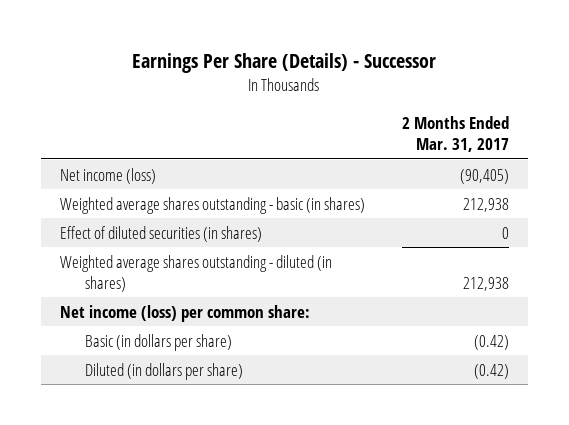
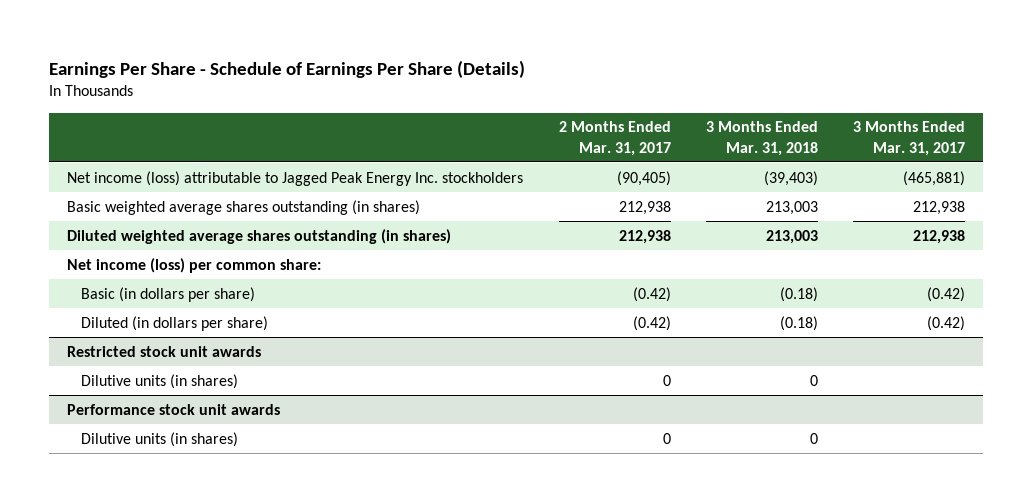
- Earnings Per Share (Details) - Successor
+ Earnings Per Share - Schedule of Earnings Per Share (Details)
- | 2 Months Ended Mar. 31, 2017
+ | 2 Months Ended Mar. 31, 2017 | 3 Months Ended Mar. 31, 2018 | 3 Months Ended Mar. 31, 2017
- Net income (loss) | (90,405)
- Weighted average shares outstanding - basic (in shares) | 212,938
- Effect of diluted securities (in shares) | 0
- Weighted average shares outstanding - diluted (in shares) | 212,938
+ Net income (loss) attributable to Jagged Peak Energy Inc. stockholders | (90,405) | (39,403) | (465,881)
+ Basic weighted average shares outstanding (in shares) | 212,938 | 213,003 | 212,938
+ Diluted weighted average shares outstanding (in shares) | 212,938 | 213,003 | 212,938
+ Restricted stock unit awards
+ Dilutive units (in shares) | 0 | 0 |
+ Performance stock unit awards
+ Dilutive units (in shares) | 0 | 0 |

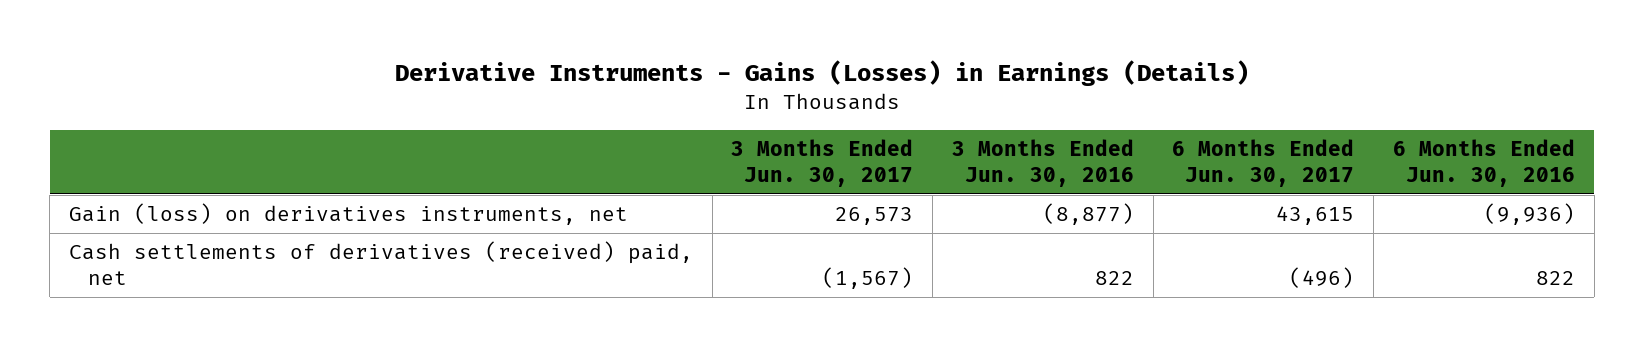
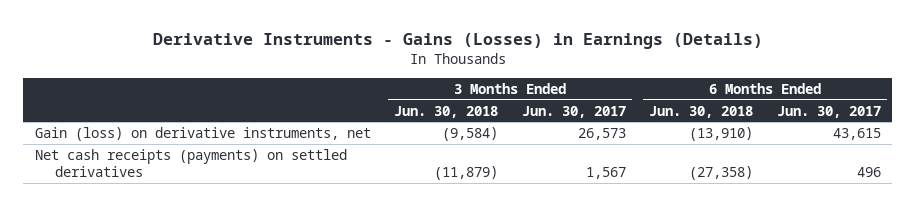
- | 3 Months Ended Jun. 30, 2017 | 3 Months Ended Jun. 30, 2016 | 6 Months Ended Jun. 30, 2017 | 6 Months Ended Jun. 30, 2016
+ | 3 Months Ended Jun. 30, 2018 | 3 Months Ended Jun. 30, 2017 | 6 Months Ended Jun. 30, 2018 | 6 Months Ended Jun. 30, 2017
- Gain (loss) on derivatives instruments, net | 26,573 | (8,877) | 43,615 | (9,936)
- Cash settlements of derivatives (received) paid, net | (1,567) | 822 | (496) | 822
+ Gain (loss) on derivative instruments, net | (9,584) | 26,573 | (13,910) | 43,615
+ Net cash receipts (payments) on settled derivatives | (11,879) | 1,567 | (27,358) | 496

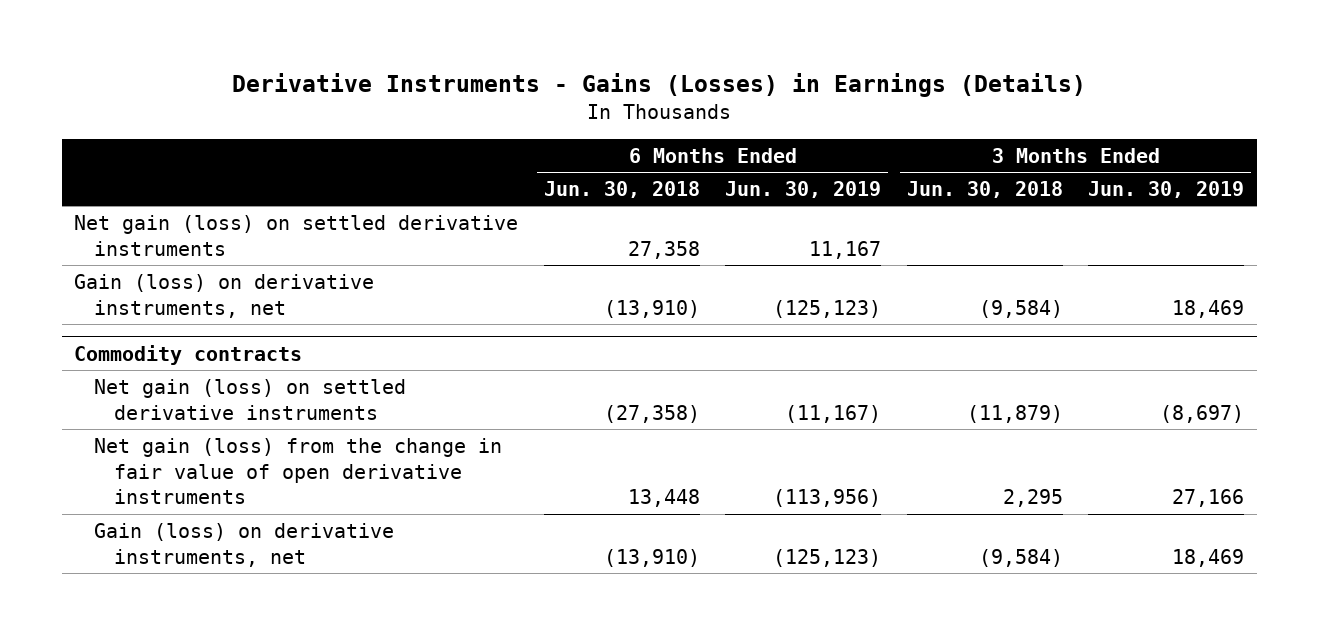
- | 3 Months Ended Jun. 30, 2018 | 3 Months Ended Jun. 30, 2017 | 6 Months Ended Jun. 30, 2018 | 6 Months Ended Jun. 30, 2017
+ | 6 Months Ended Jun. 30, 2018 | 6 Months Ended Jun. 30, 2019 | 3 Months Ended Jun. 30, 2018 | 3 Months Ended Jun. 30, 2019
+ Net gain (loss) on settled derivative instruments | 27,358 | 11,167 | |
- Net cash receipts (payments) on settled derivatives | (11,879) | 1,567 | (27,358) | 496
+ Commodity contracts
+ Net gain (loss) on settled derivative instruments | (27,358) | (11,167) | (11,879) | (8,697)
+ Net gain (loss) from the change in fair value of open derivative instruments | 13,448 | (113,956) | 2,295 | 27,166
+ Gain (loss) on derivative instruments, net | (13,910) | (125,123) | (9,584) | 18,469

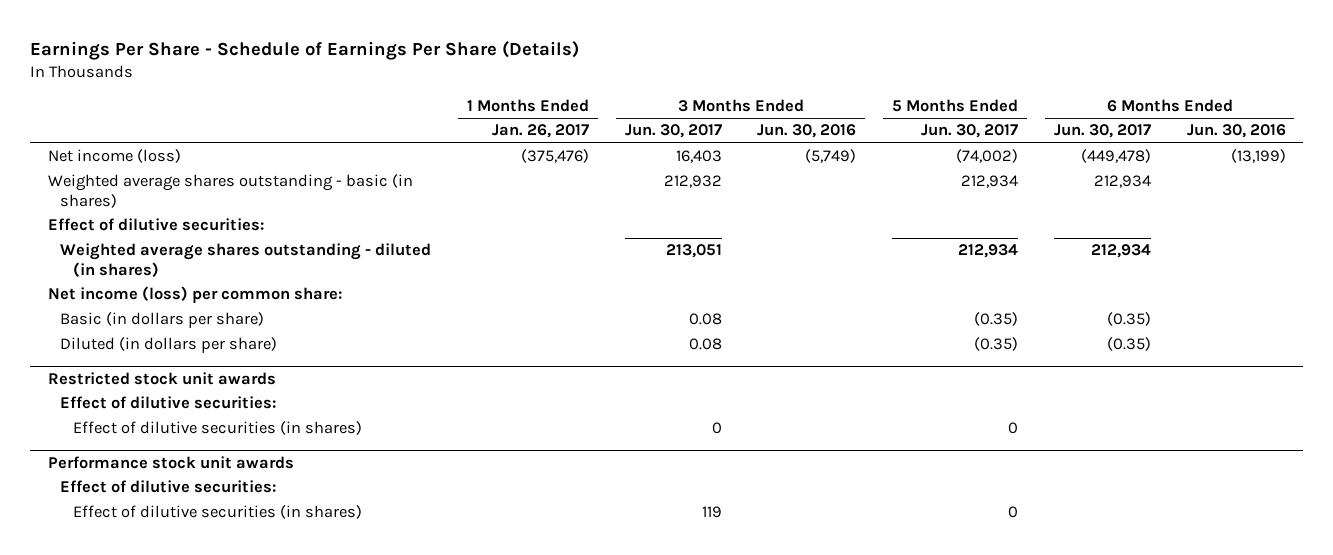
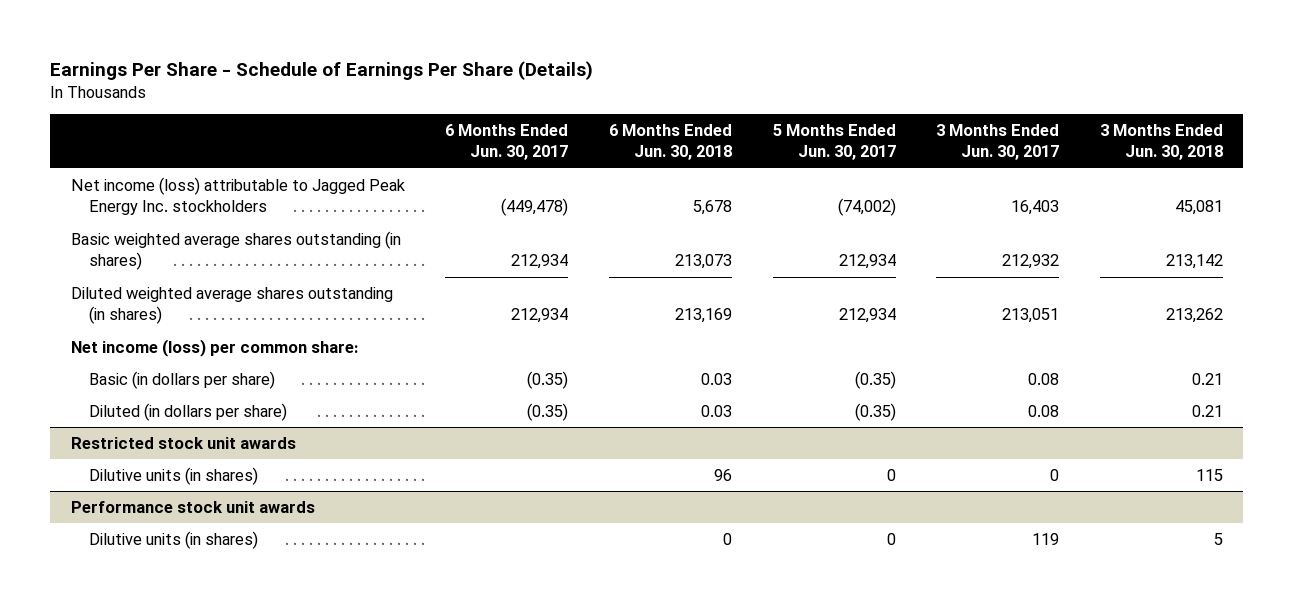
- | 1 Months Ended Jan. 26, 2017 | 3 Months Ended Jun. 30, 2017 | 3 Months Ended Jun. 30, 2016 | 5 Months Ended Jun. 30, 2017 | 6 Months Ended Jun. 30, 2017 | 6 Months Ended Jun. 30, 2016
+ | 6 Months Ended Jun. 30, 2017 | 6 Months Ended Jun. 30, 2018 | 5 Months Ended Jun. 30, 2017 | 3 Months Ended Jun. 30, 2017 | 3 Months Ended Jun. 30, 2018
- Net income (loss) | (375,476) | 16,403 | (5,749) | (74,002) | (449,478) | (13,199)
- Weighted average shares outstanding - basic (in shares) | | 212,932 | | 212,934 | 212,934 |
- Effect of dilutive securities:
- Weighted average shares outstanding - diluted (in shares) | | 213,051 | | 212,934 | 212,934 |
+ Net income (loss) attributable to Jagged Peak Energy Inc. stockholders | (449,478) | 5,678 | (74,002) | 16,403 | 45,081
+ Basic weighted average shares outstanding (in shares) | 212,934 | 213,073 | 212,934 | 212,932 | 213,142
+ Diluted weighted average shares outstanding (in shares) | 212,934 | 213,169 | 212,934 | 213,051 | 213,262
@ Restricted stock unit awards
- Effect of dilutive securities:
- Effect of dilutive securities (in shares) | | 0 | | 0 | |
+ Dilutive units (in shares) | | 96 | 0 | 0 | 115
@ Performance stock unit awards
- Effect of dilutive securities:
- Effect of dilutive securities (in shares) | | 119 | | 0 | |
+ Dilutive units (in shares) | | 0 | 0 | 119 | 5

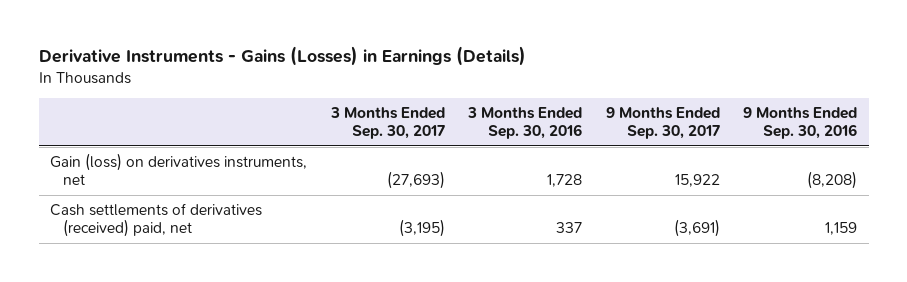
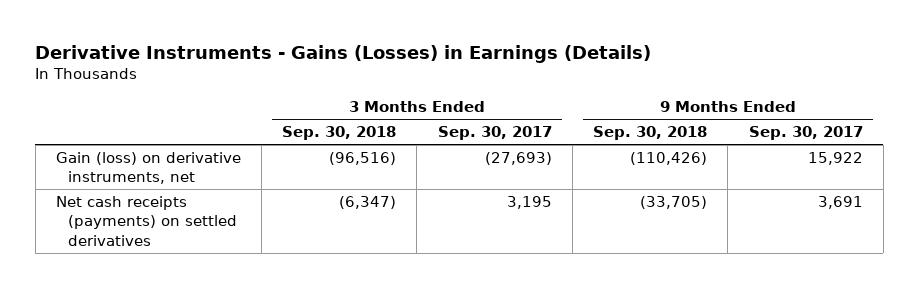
- | 3 Months Ended Sep. 30, 2017 | 3 Months Ended Sep. 30, 2016 | 9 Months Ended Sep. 30, 2017 | 9 Months Ended Sep. 30, 2016
+ | 3 Months Ended Sep. 30, 2018 | 3 Months Ended Sep. 30, 2017 | 9 Months Ended Sep. 30, 2018 | 9 Months Ended Sep. 30, 2017
- Gain (loss) on derivatives instruments, net | (27,693) | 1,728 | 15,922 | (8,208)
- Cash settlements of derivatives (received) paid, net | (3,195) | 337 | (3,691) | 1,159
+ Gain (loss) on derivative instruments, net | (96,516) | (27,693) | (110,426) | 15,922
+ Net cash receipts (payments) on settled derivatives | (6,347) | 3,195 | (33,705) | 3,691

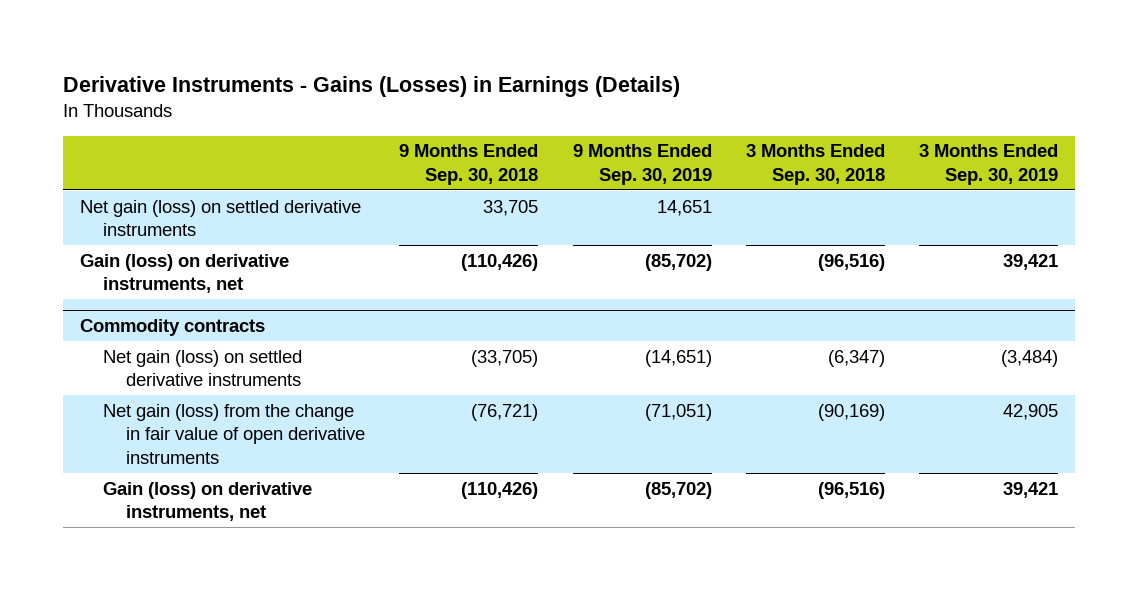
- | 3 Months Ended Sep. 30, 2018 | 3 Months Ended Sep. 30, 2017 | 9 Months Ended Sep. 30, 2018 | 9 Months Ended Sep. 30, 2017
+ | 9 Months Ended Sep. 30, 2018 | 9 Months Ended Sep. 30, 2019 | 3 Months Ended Sep. 30, 2018 | 3 Months Ended Sep. 30, 2019
+ Net gain (loss) on settled derivative instruments | 33,705 | 14,651 | |
- Net cash receipts (payments) on settled derivatives | (6,347) | 3,195 | (33,705) | 3,691
+ Commodity contracts
+ Net gain (loss) on settled derivative instruments | (33,705) | (14,651) | (6,347) | (3,484)
+ Net gain (loss) from the change in fair value of open derivative instruments | (76,721) | (71,051) | (90,169) | 42,905
+ Gain (loss) on derivative instruments, net | (110,426) | (85,702) | (96,516) | 39,421

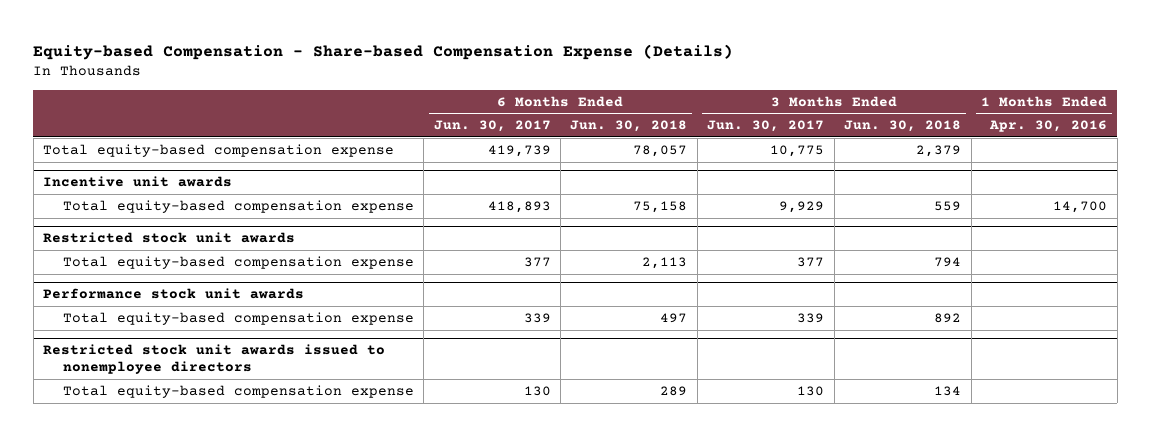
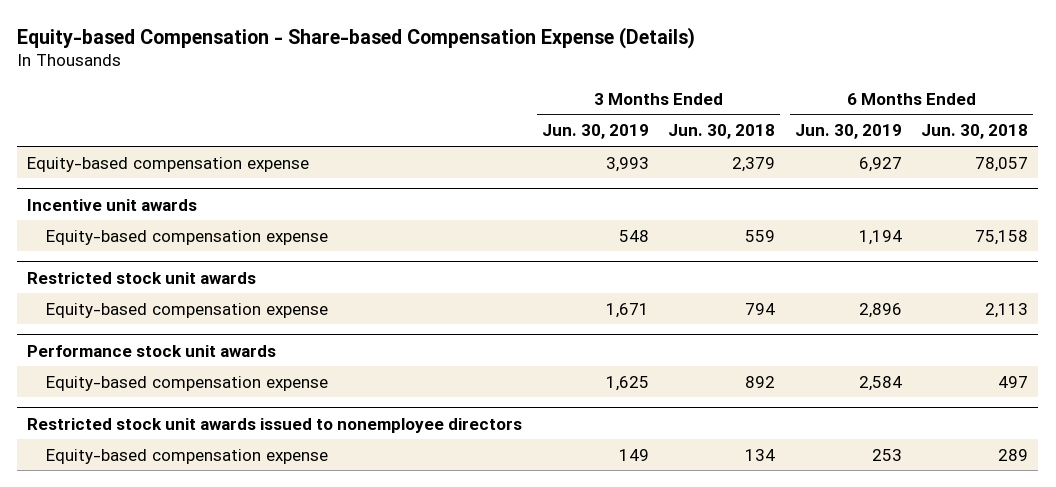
- | 6 Months Ended Jun. 30, 2017 | 6 Months Ended Jun. 30, 2018 | 3 Months Ended Jun. 30, 2017 | 3 Months Ended Jun. 30, 2018 | 1 Months Ended Apr. 30, 2016
+ | 3 Months Ended Jun. 30, 2019 | 3 Months Ended Jun. 30, 2018 | 6 Months Ended Jun. 30, 2019 | 6 Months Ended Jun. 30, 2018
- Total equity-based compensation expense | 419,739 | 78,057 | 10,775 | 2,379 |
+ Equity-based compensation expense | 3,993 | 2,379 | 6,927 | 78,057
@ Incentive unit awards
- Total equity-based compensation expense | 418,893 | 75,158 | 9,929 | 559 | 14,700
+ Equity-based compensation expense | 548 | 559 | 1,194 | 75,158
@ Restricted stock unit awards
- Total equity-based compensation expense | 377 | 2,113 | 377 | 794 |
+ Equity-based compensation expense | 1,671 | 794 | 2,896 | 2,113
@ Performance stock unit awards
- Total equity-based compensation expense | 339 | 497 | 339 | 892 |
+ Equity-based compensation expense | 1,625 | 892 | 2,584 | 497
@ Restricted stock unit awards issued to nonemployee directors
- Total equity-based compensation expense | 130 | 289 | 130 | 134 |
+ Equity-based compensation expense | 149 | 134 | 253 | 289

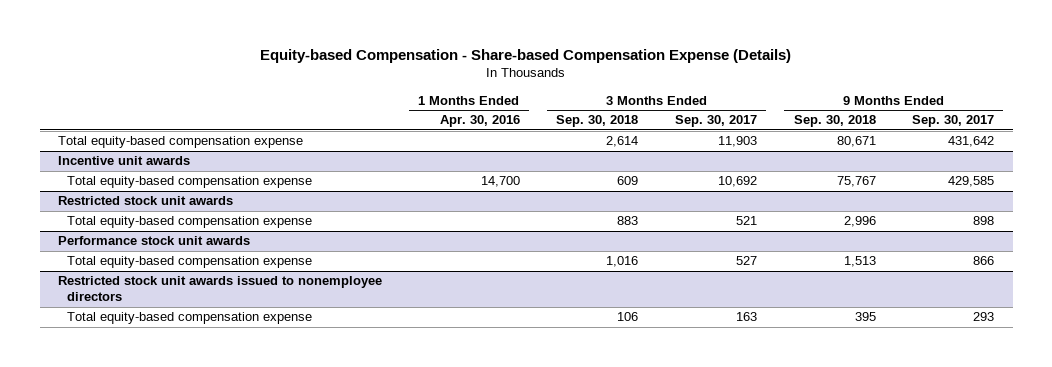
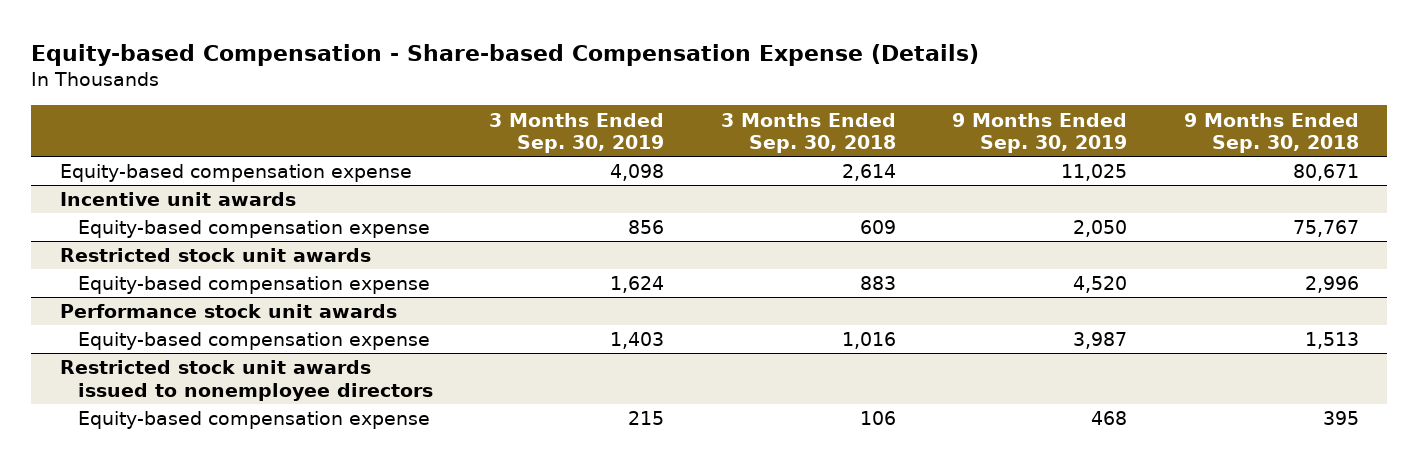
- | 1 Months Ended Apr. 30, 2016 | 3 Months Ended Sep. 30, 2018 | 3 Months Ended Sep. 30, 2017 | 9 Months Ended Sep. 30, 2018 | 9 Months Ended Sep. 30, 2017
+ | 3 Months Ended Sep. 30, 2019 | 3 Months Ended Sep. 30, 2018 | 9 Months Ended Sep. 30, 2019 | 9 Months Ended Sep. 30, 2018
- Total equity-based compensation expense | | 2,614 | 11,903 | 80,671 | 431,642
+ Equity-based compensation expense | 4,098 | 2,614 | 11,025 | 80,671
@ Incentive unit awards
- Total equity-based compensation expense | 14,700 | 609 | 10,692 | 75,767 | 429,585
+ Equity-based compensation expense | 856 | 609 | 2,050 | 75,767
@ Restricted stock unit awards
- Total equity-based compensation expense | | 883 | 521 | 2,996 | 898
+ Equity-based compensation expense | 1,624 | 883 | 4,520 | 2,996
@ Performance stock unit awards
- Total equity-based compensation expense | | 1,016 | 527 | 1,513 | 866
+ Equity-based compensation expense | 1,403 | 1,016 | 3,987 | 1,513
@ Restricted stock unit awards issued to nonemployee directors
- Total equity-based compensation expense | | 106 | 163 | 395 | 293
+ Equity-based compensation expense | 215 | 106 | 468 | 395

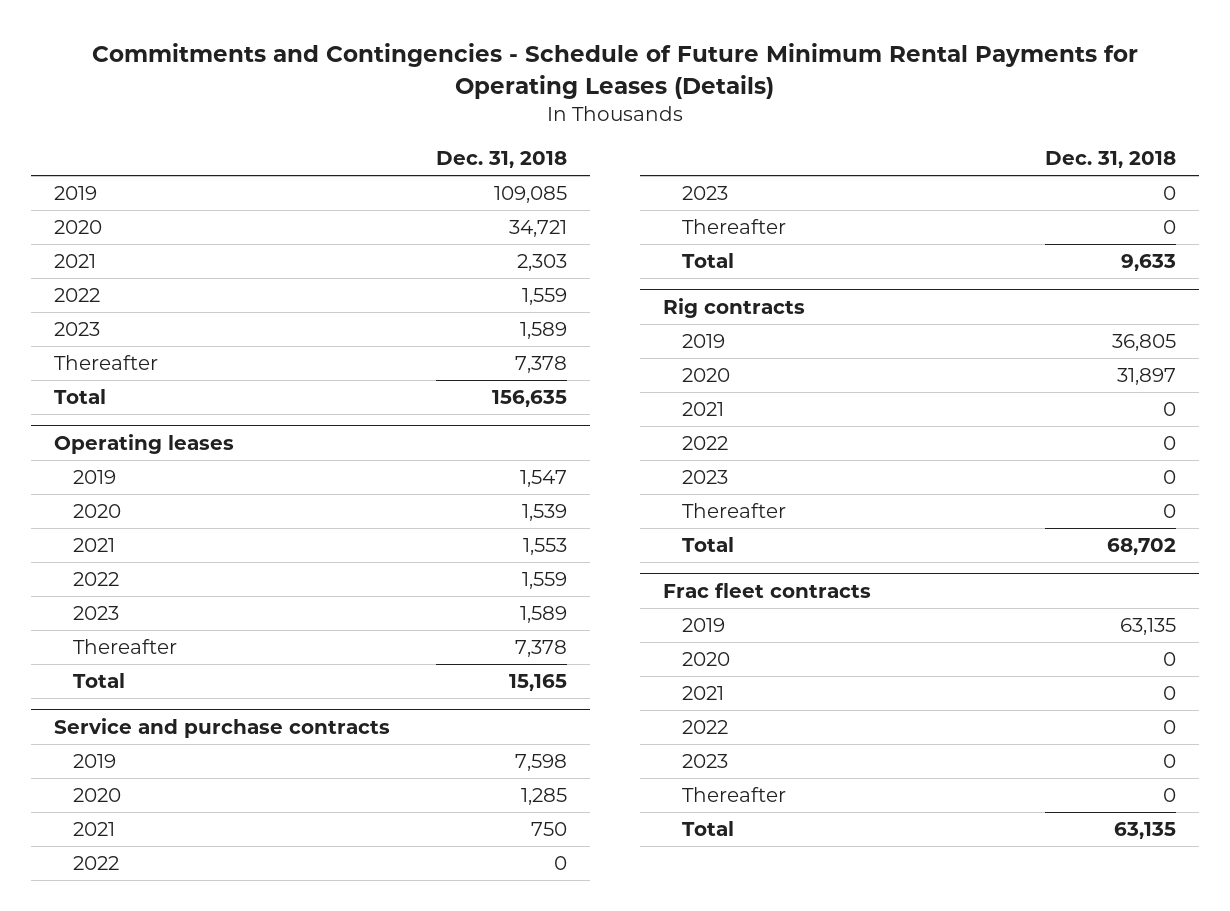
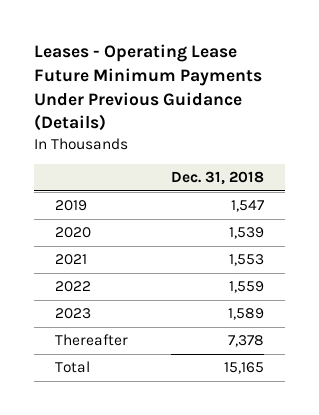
- Commitments and Contingencies - Schedule of Future Minimum Rental Payments for Operating Leases (Details)
+ Leases - Operating Lease Future Minimum Payments Under Previous Guidance (Details)
- 2019 | 109,085
- 2020 | 34,721
- 2021 | 2,303
- 2022 | 1,559
- 2023 | 1,589
- Thereafter | 7,378
- Total | 156,635
- Operating leases
- Service and purchase contracts
- 2019 | 7,598
- 2020 | 1,285
- 2021 | 750
- 2022 | 0
- 2023 | 0
- Thereafter | 0
- Total | 9,633
- Rig contracts
- 2019 | 36,805
- 2020 | 31,897
- 2021 | 0
- 2022 | 0
- 2023 | 0
- Thereafter | 0
- Total | 68,702
- Frac fleet contracts
- 2019 | 63,135
- 2020 | 0
- 2021 | 0
- 2022 | 0
- 2023 | 0
- Thereafter | 0
- Total | 63,135

